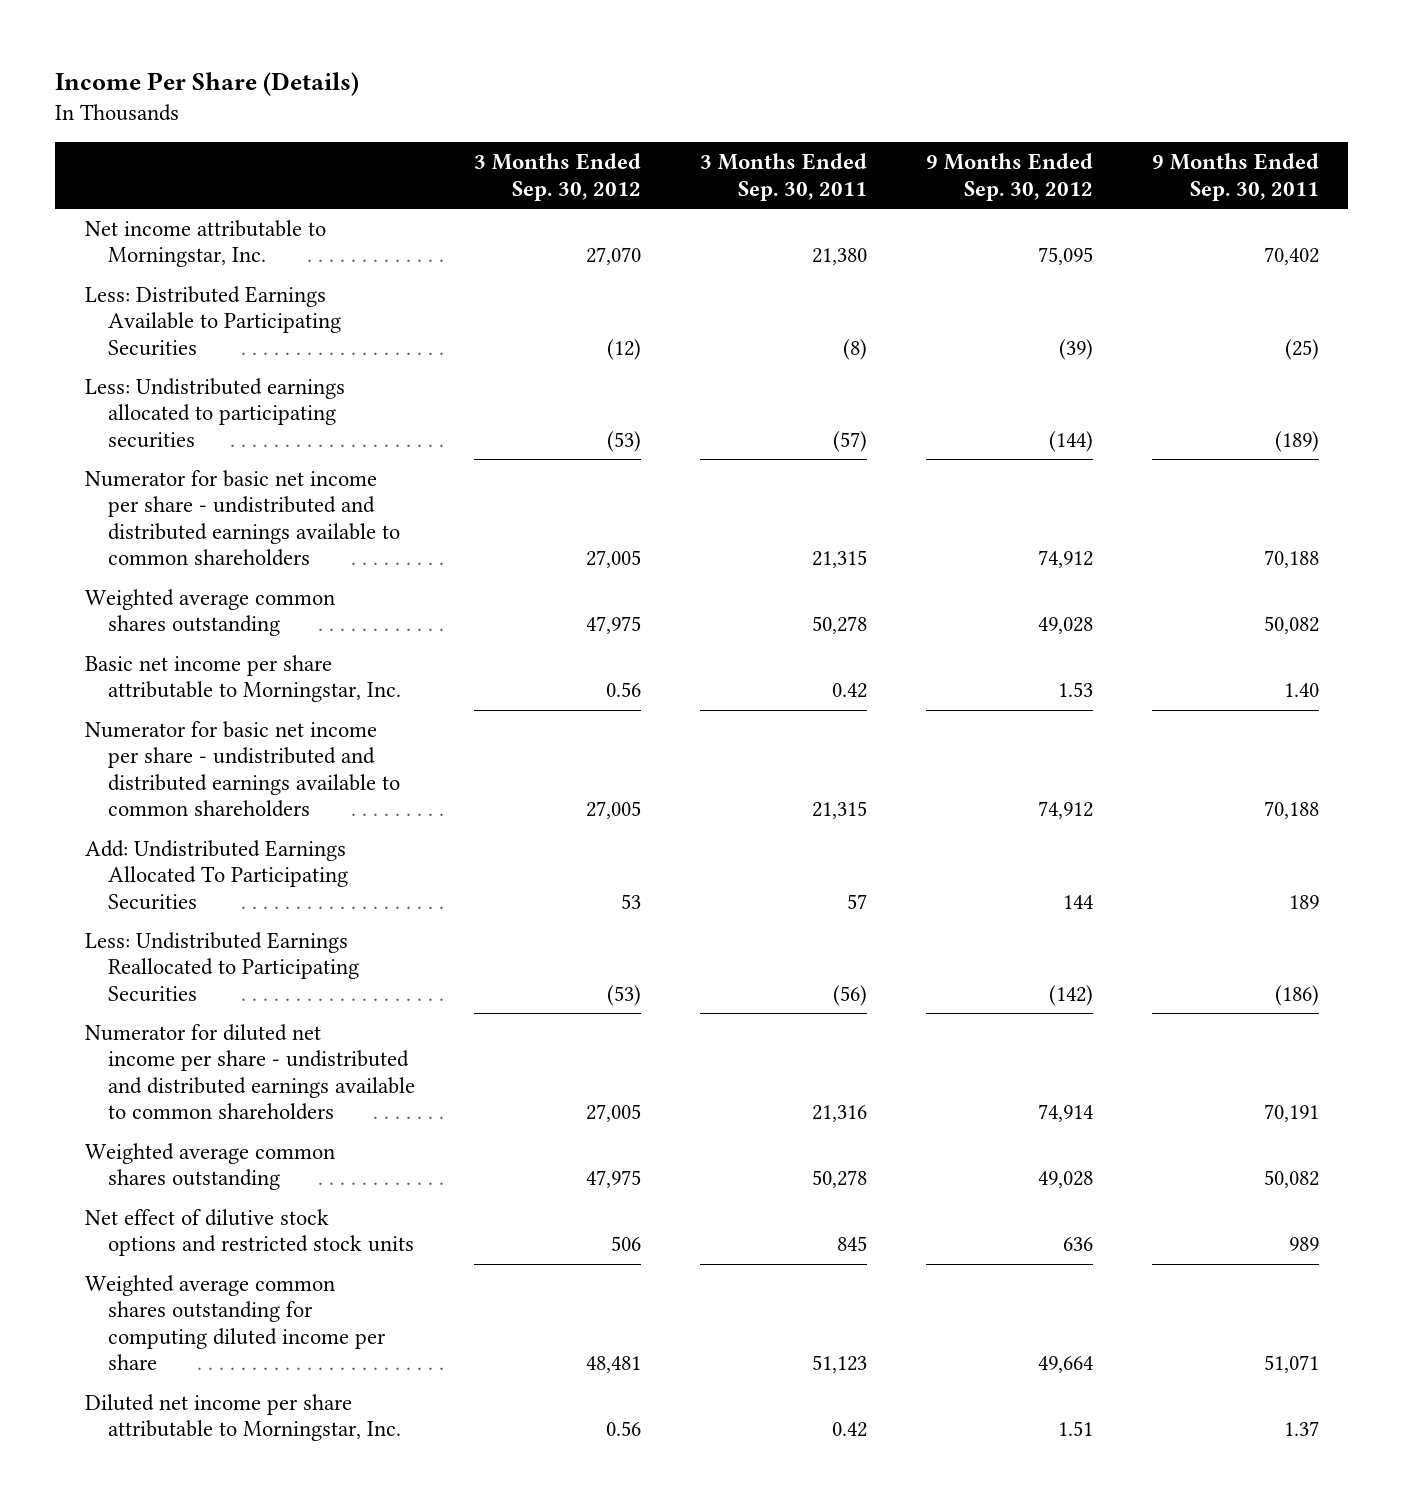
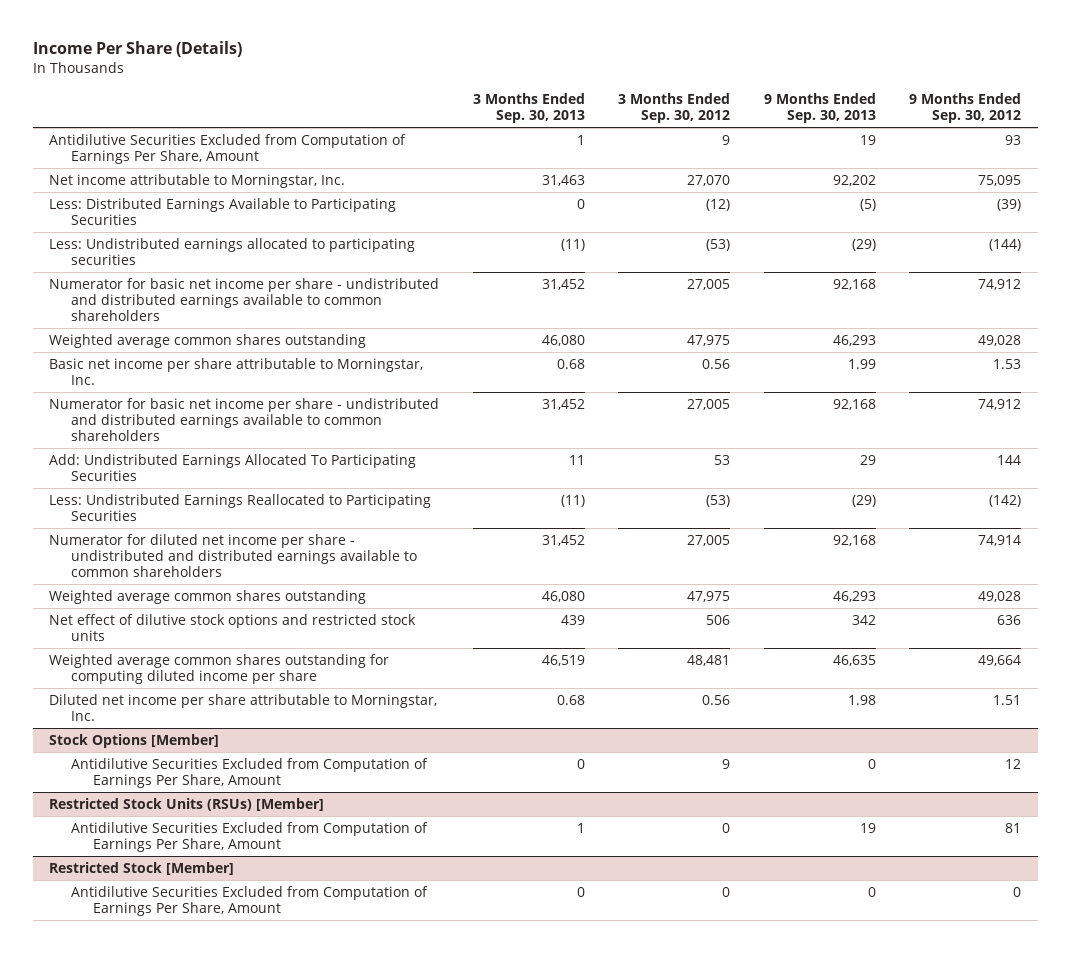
- | 3 Months Ended Sep. 30, 2012 | 3 Months Ended Sep. 30, 2011 | 9 Months Ended Sep. 30, 2012 | 9 Months Ended Sep. 30, 2011
+ | 3 Months Ended Sep. 30, 2013 | 3 Months Ended Sep. 30, 2012 | 9 Months Ended Sep. 30, 2013 | 9 Months Ended Sep. 30, 2012
+ Antidilutive Securities Excluded from Computation of Earnings Per Share, Amount | 1 | 9 | 19 | 93
+ Stock Options [Member]
+ Antidilutive Securities Excluded from Computation of Earnings Per Share, Amount | 0 | 9 | 0 | 12
+ Restricted Stock Units (RSUs) [Member]
+ Antidilutive Securities Excluded from Computation of Earnings Per Share, Amount | 1 | 0 | 19 | 81
+ Restricted Stock [Member]
+ Antidilutive Securities Excluded from Computation of Earnings Per Share, Amount | 0 | 0 | 0 | 0

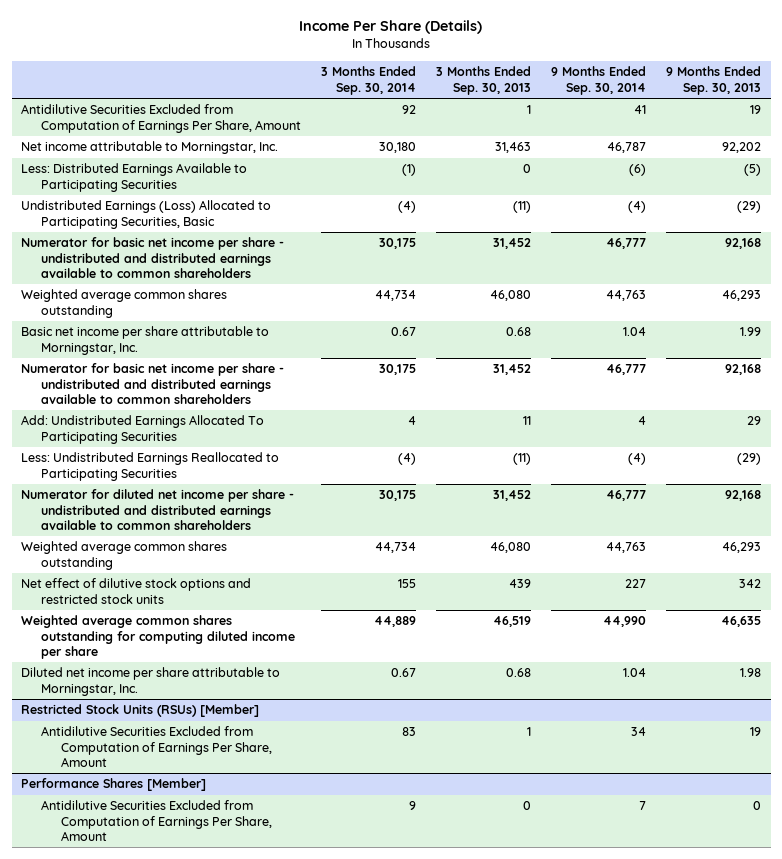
- | 3 Months Ended Sep. 30, 2013 | 3 Months Ended Sep. 30, 2012 | 9 Months Ended Sep. 30, 2013 | 9 Months Ended Sep. 30, 2012
+ | 3 Months Ended Sep. 30, 2014 | 3 Months Ended Sep. 30, 2013 | 9 Months Ended Sep. 30, 2014 | 9 Months Ended Sep. 30, 2013
- Less: Undistributed earnings allocated to participating securities | (11) | (53) | (29) | (144)
+ Undistributed Earnings (Loss) Allocated to Participating Securities, Basic | (4) | (11) | (4) | (29)
- Stock Options [Member]
- Antidilutive Securities Excluded from Computation of Earnings Per Share, Amount | 0 | 9 | 0 | 12
- Restricted Stock [Member]
+ Performance Shares [Member]

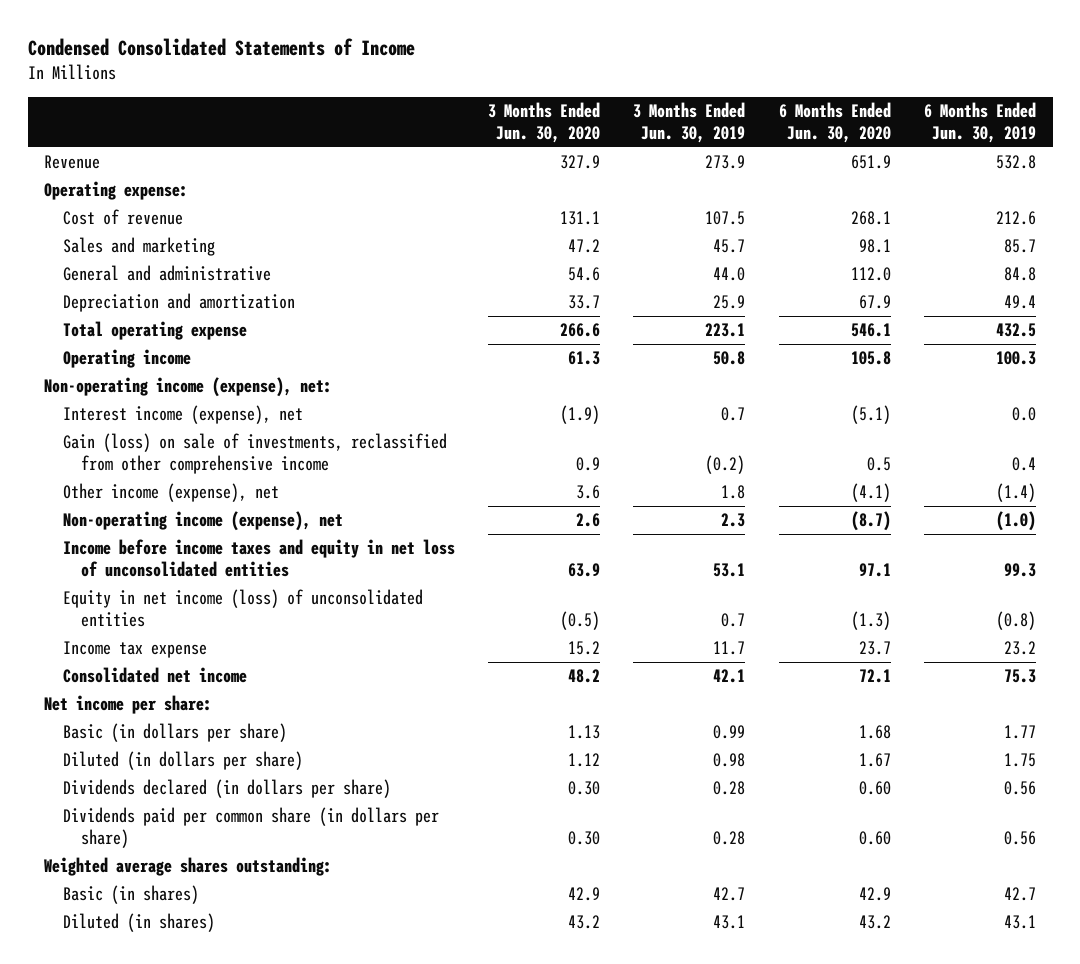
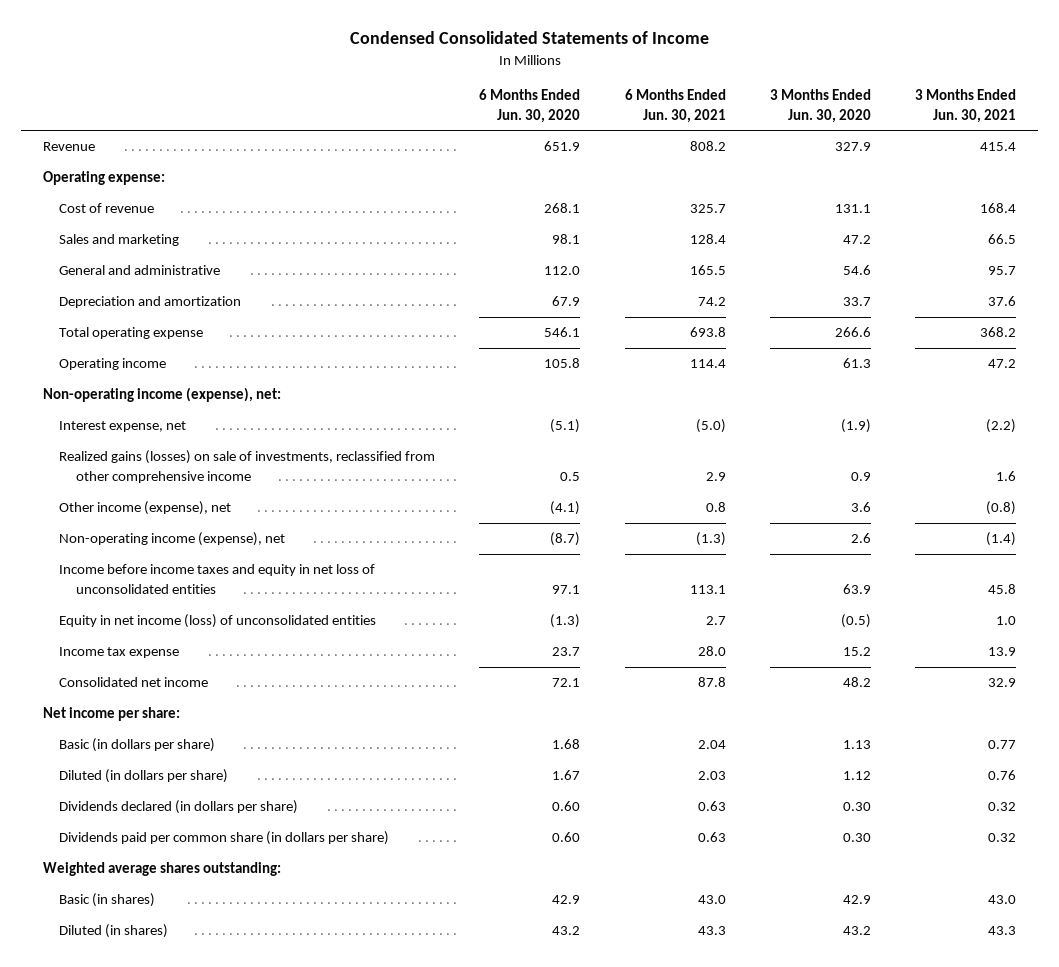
- | 3 Months Ended Jun. 30, 2020 | 3 Months Ended Jun. 30, 2019 | 6 Months Ended Jun. 30, 2020 | 6 Months Ended Jun. 30, 2019
+ | 6 Months Ended Jun. 30, 2020 | 6 Months Ended Jun. 30, 2021 | 3 Months Ended Jun. 30, 2020 | 3 Months Ended Jun. 30, 2021
- Interest income (expense), net | (1.9) | 0.7 | (5.1) | 0.0
- Gain (loss) on sale of investments, reclassified from other comprehensive income | 0.9 | (0.2) | 0.5 | 0.4
+ Interest expense, net | (5.1) | (5.0) | (1.9) | (2.2)
+ Realized gains (losses) on sale of investments, reclassified from other comprehensive income | 0.5 | 2.9 | 0.9 | 1.6

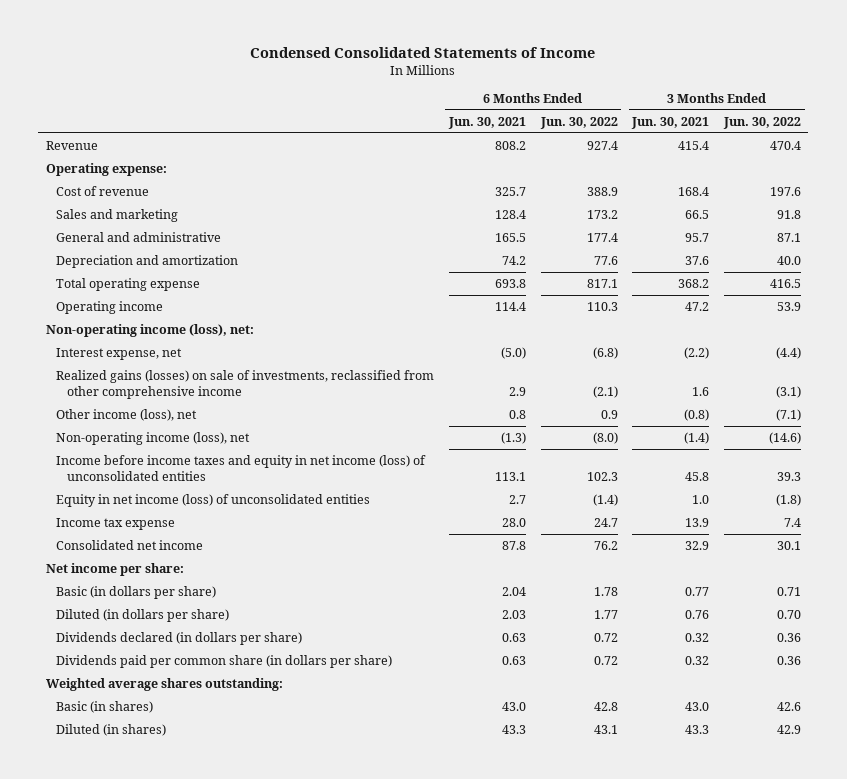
- | 6 Months Ended Jun. 30, 2020 | 6 Months Ended Jun. 30, 2021 | 3 Months Ended Jun. 30, 2020 | 3 Months Ended Jun. 30, 2021
+ | 6 Months Ended Jun. 30, 2021 | 6 Months Ended Jun. 30, 2022 | 3 Months Ended Jun. 30, 2021 | 3 Months Ended Jun. 30, 2022
- Non-operating income (expense), net:
+ Non-operating income (loss), net:
- Other income (expense), net | (4.1) | 0.8 | 3.6 | (0.8)
- Non-operating income (expense), net | (8.7) | (1.3) | 2.6 | (1.4)
- Income before income taxes and equity in net loss of unconsolidated entities | 97.1 | 113.1 | 63.9 | 45.8
+ Other income (loss), net | 0.8 | 0.9 | (0.8) | (7.1)
+ Non-operating income (loss), net | (1.3) | (8.0) | (1.4) | (14.6)
+ Income before income taxes and equity in net income (loss) of unconsolidated entities | 113.1 | 102.3 | 45.8 | 39.3

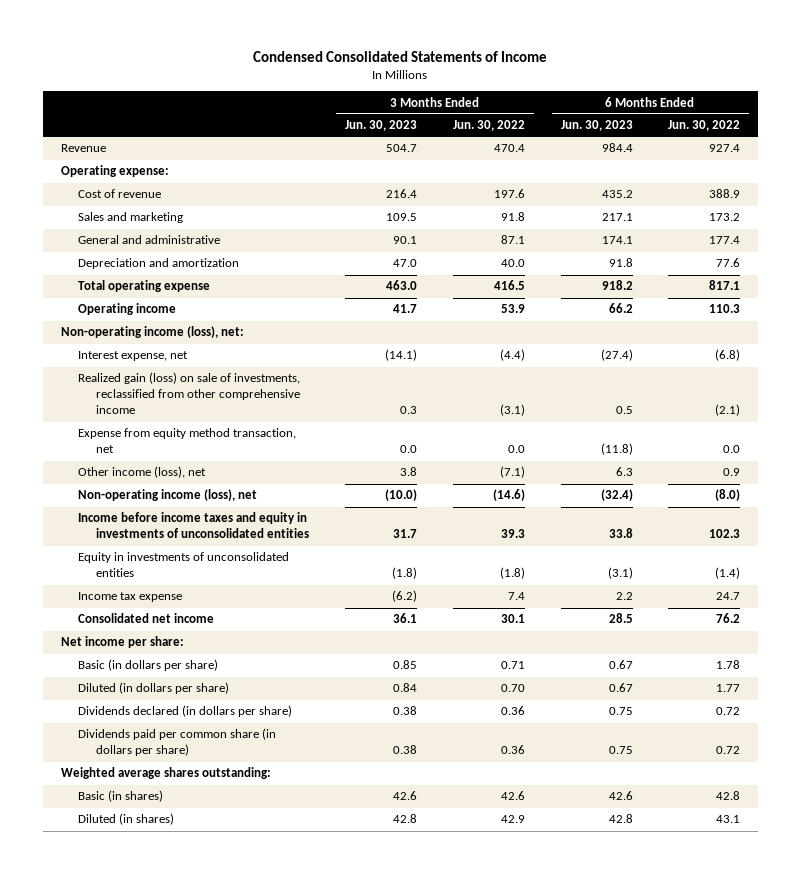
- | 6 Months Ended Jun. 30, 2021 | 6 Months Ended Jun. 30, 2022 | 3 Months Ended Jun. 30, 2021 | 3 Months Ended Jun. 30, 2022
+ | 3 Months Ended Jun. 30, 2023 | 3 Months Ended Jun. 30, 2022 | 6 Months Ended Jun. 30, 2023 | 6 Months Ended Jun. 30, 2022
- Realized gains (losses) on sale of investments, reclassified from other comprehensive income | 2.9 | (2.1) | 1.6 | (3.1)
+ Realized gain (loss) on sale of investments, reclassified from other comprehensive income | 0.3 | (3.1) | 0.5 | (2.1)
+ Expense from equity method transaction, net | 0.0 | 0.0 | (11.8) | 0.0
- Income before income taxes and equity in net income (loss) of unconsolidated entities | 113.1 | 102.3 | 45.8 | 39.3
- Equity in net income (loss) of unconsolidated entities | 2.7 | (1.4) | 1.0 | (1.8)
+ Income before income taxes and equity in investments of unconsolidated entities | 31.7 | 39.3 | 33.8 | 102.3
+ Equity in investments of unconsolidated entities | (1.8) | (1.8) | (3.1) | (1.4)

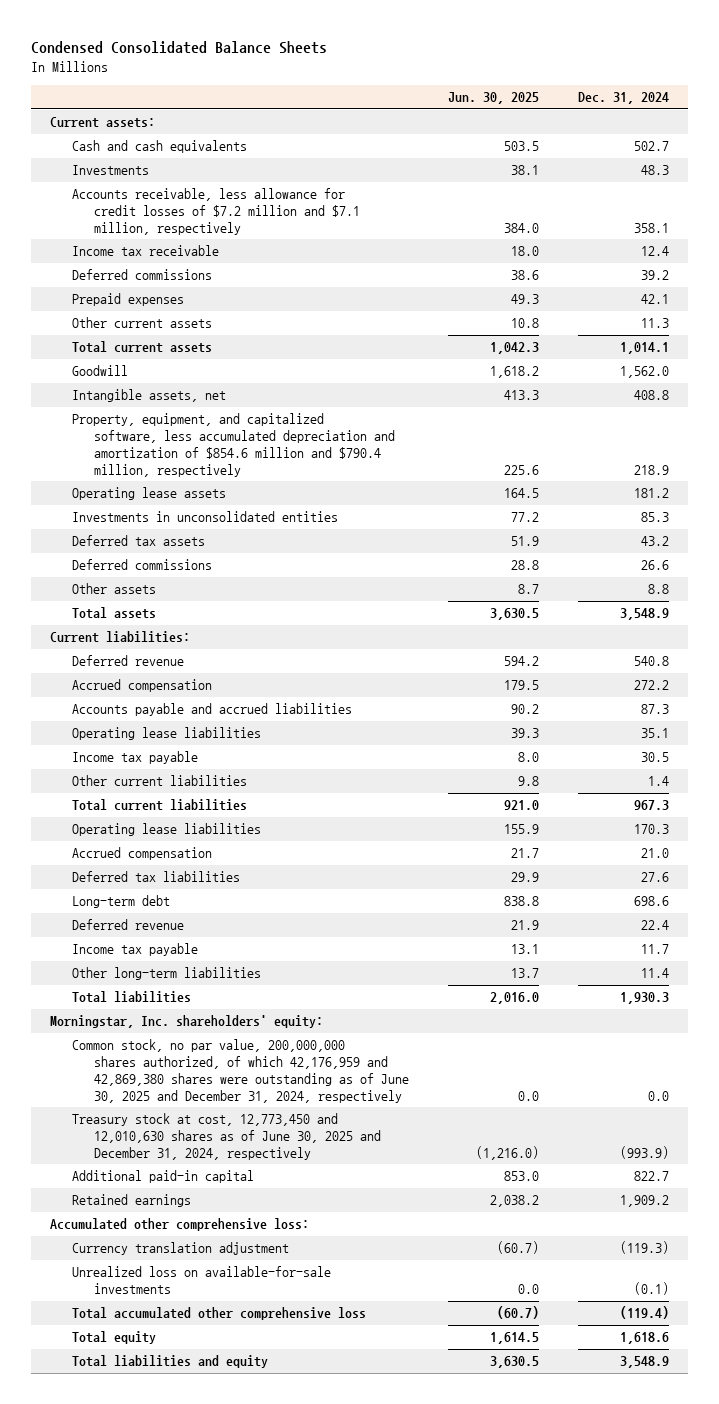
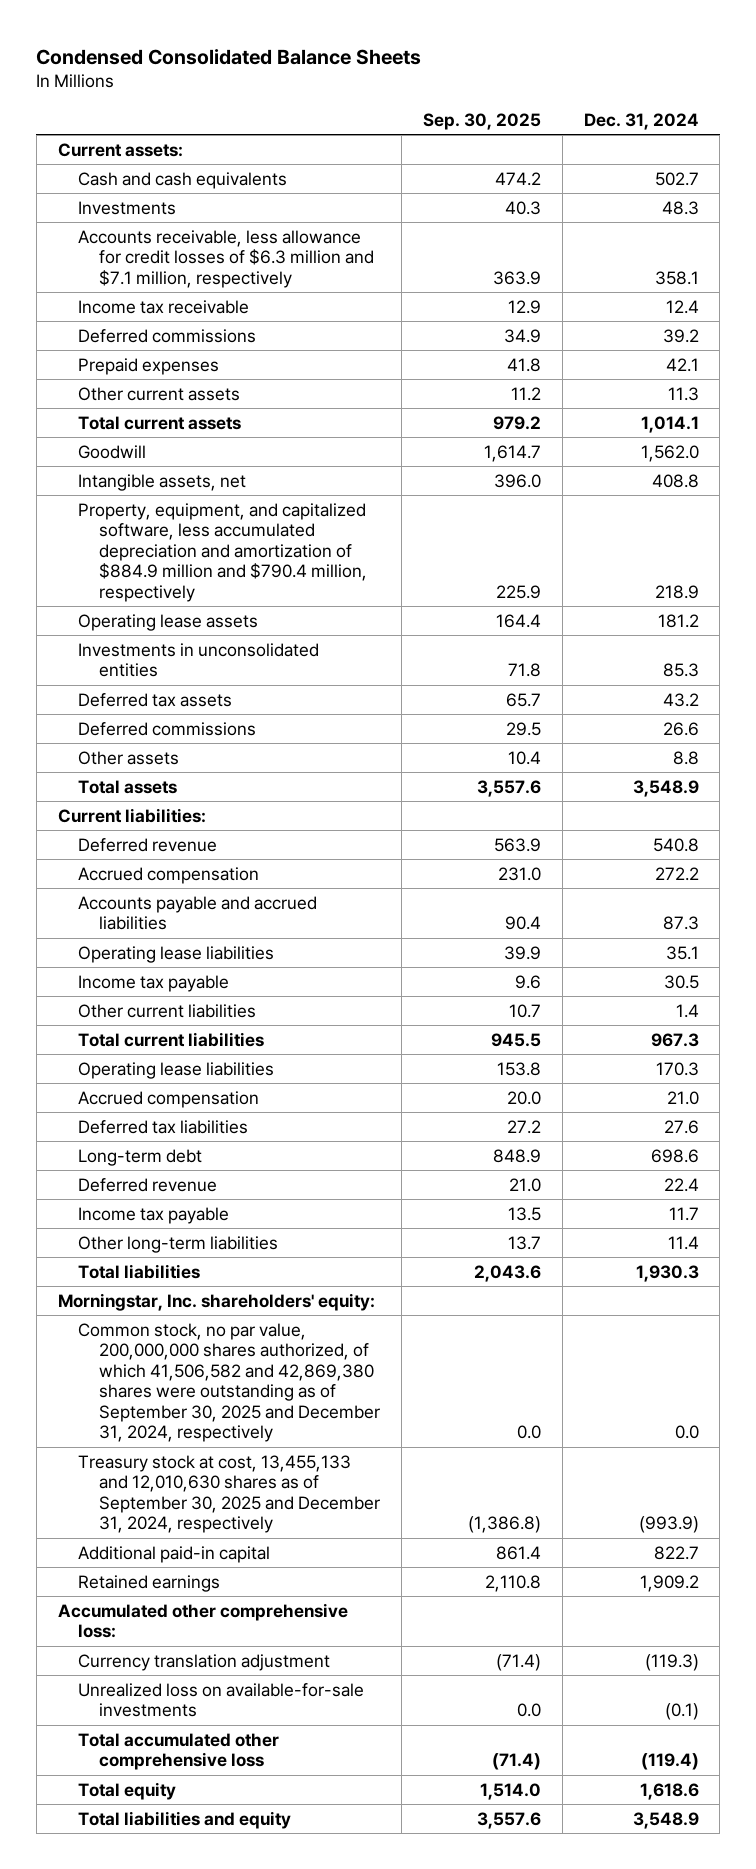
- | Jun. 30, 2025 | Dec. 31, 2024
+ | Sep. 30, 2025 | Dec. 31, 2024
- Accounts receivable, less allowance for credit losses of $7.2 million and $7.1 million, respectively | 384.0 | 358.1
+ Accounts receivable, less allowance for credit losses of $6.3 million and $7.1 million, respectively | 363.9 | 358.1
- Property, equipment, and capitalized software, less accumulated depreciation and amortization of $854.6 million and $790.4 million, respectively | 225.6 | 218.9
+ Property, equipment, and capitalized software, less accumulated depreciation and amortization of $884.9 million and $790.4 million, respectively | 225.9 | 218.9
- Common stock, no par value, 200,000,000 shares authorized, of which 42,176,959 and 42,869,380 shares were outstanding as of June 30, 2025 and December 31, 2024, respectively | 0.0 | 0.0
- Treasury stock at cost, 12,773,450 and 12,010,630 shares as of June 30, 2025 and December 31, 2024, respectively | (1,216.0) | (993.9)
+ Common stock, no par value, 200,000,000 shares authorized, of which 41,506,582 and 42,869,380 shares were outstanding as of September 30, 2025 and December 31, 2024, respectively | 0.0 | 0.0
+ Treasury stock at cost, 13,455,133 and 12,010,630 shares as of September 30, 2025 and December 31, 2024, respectively | (1,386.8) | (993.9)

